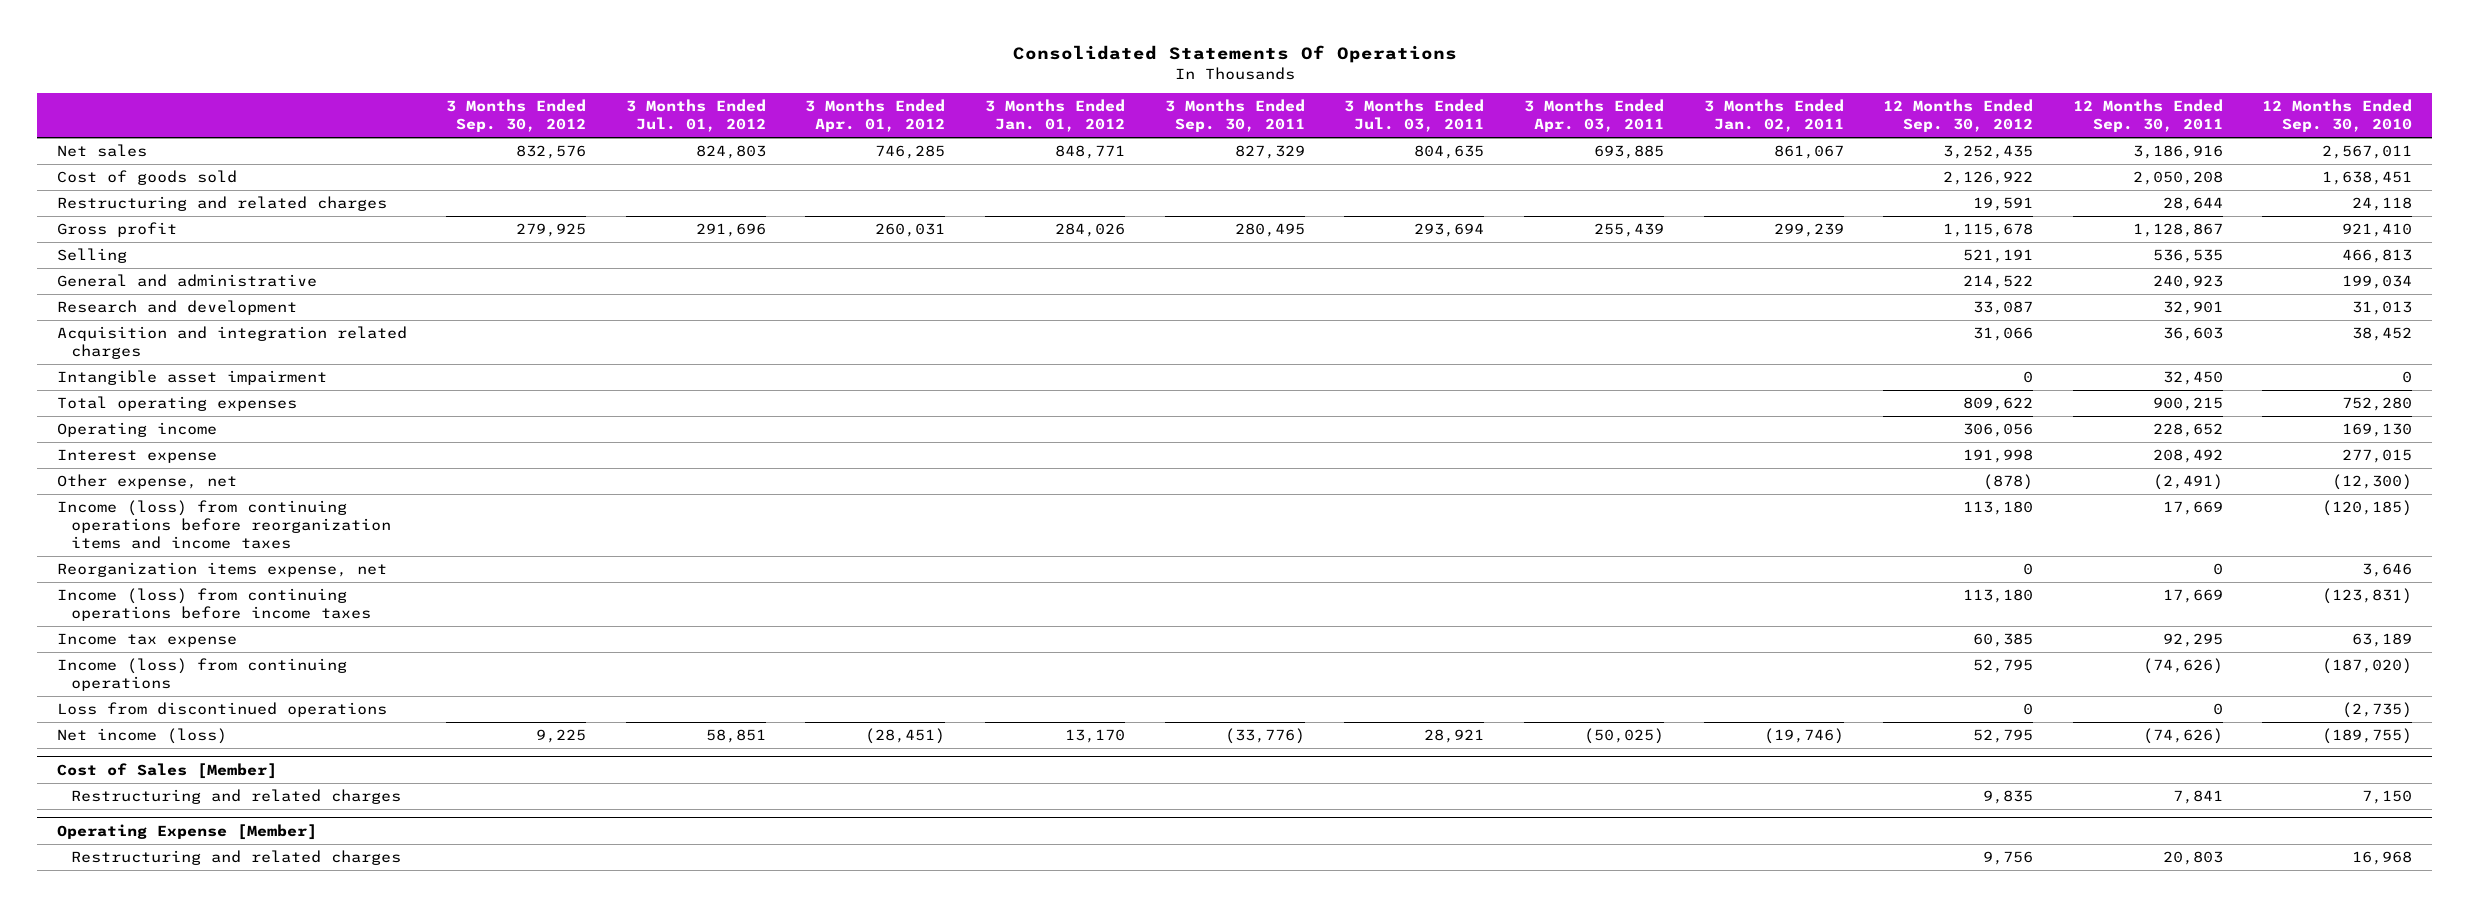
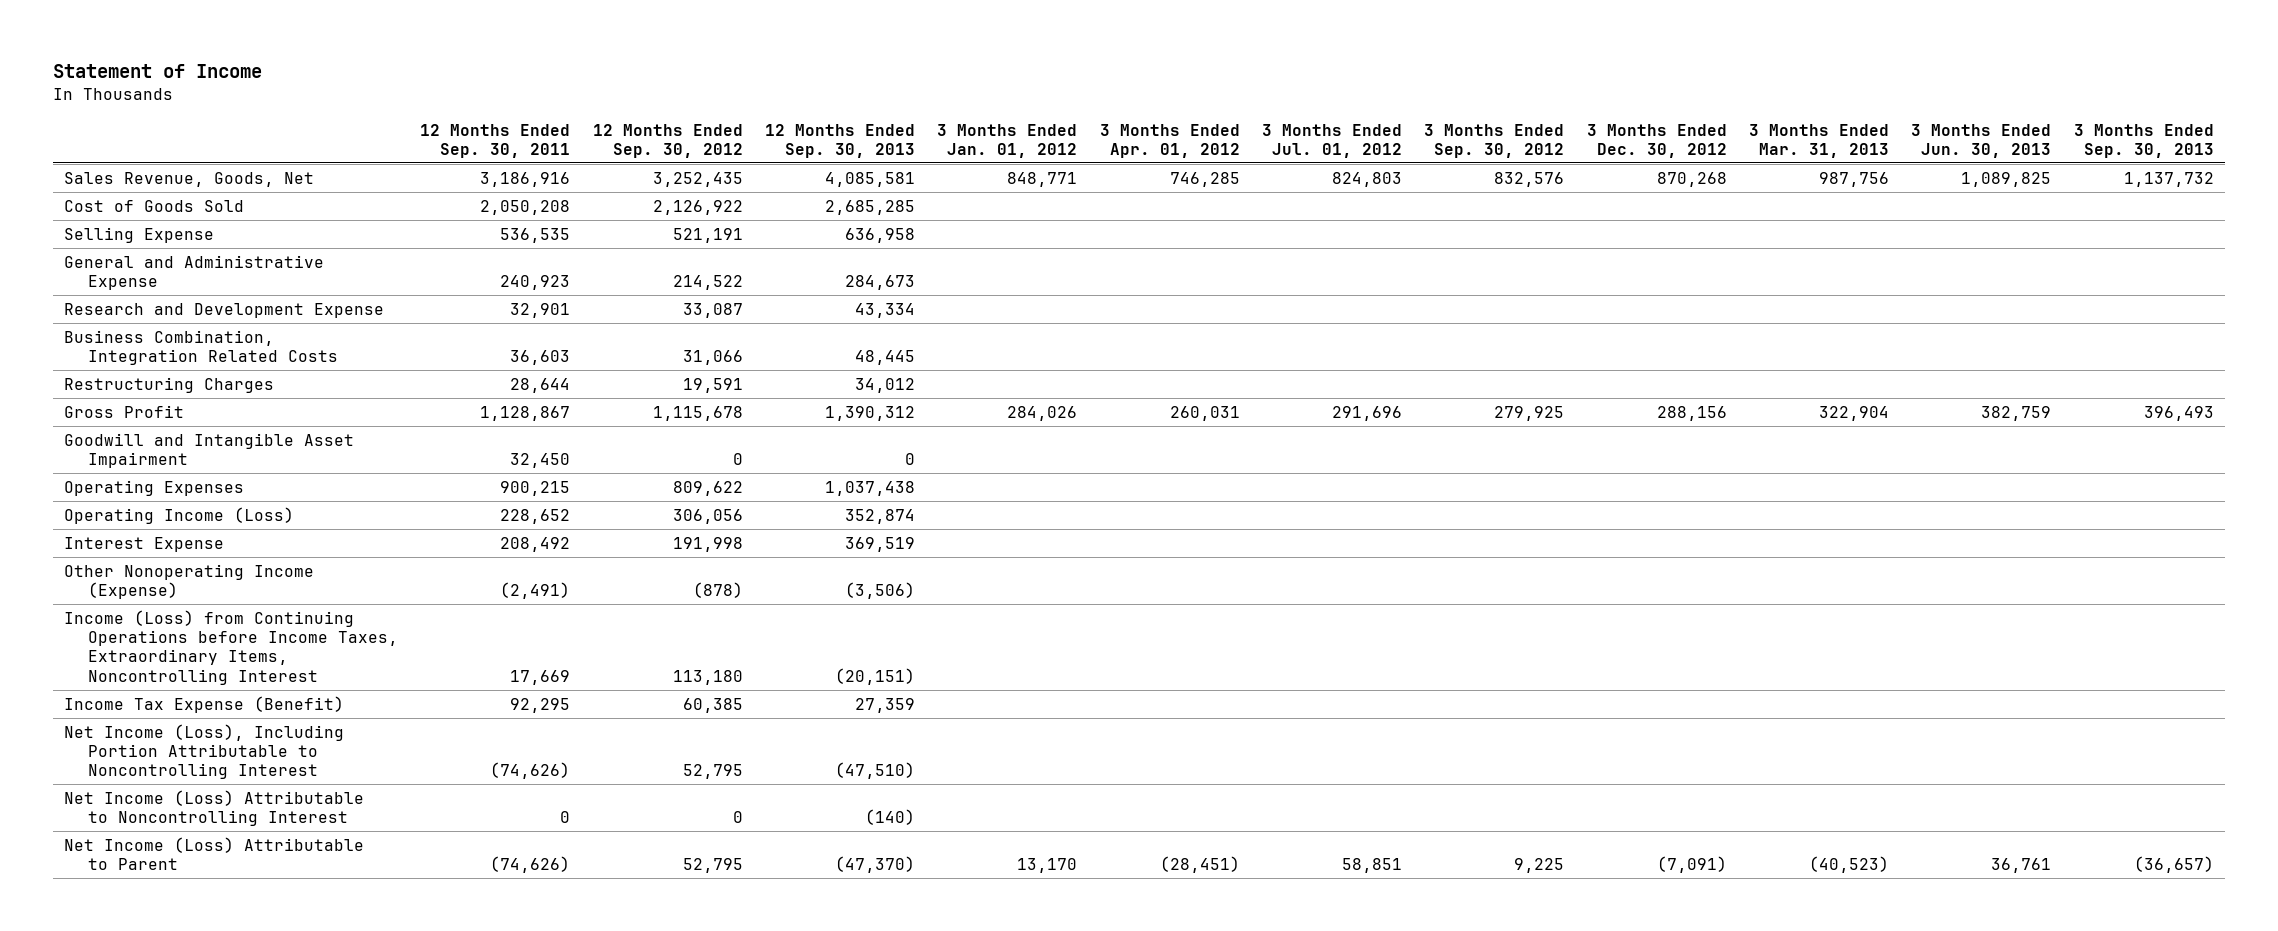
- Consolidated Statements Of Operations
+ Statement of Income
- | 3 Months Ended Sep. 30, 2012 | 3 Months Ended Jul. 01, 2012 | 3 Months Ended Apr. 01, 2012 | 3 Months Ended Jan. 01, 2012 | 3 Months Ended Sep. 30, 2011 | 3 Months Ended Jul. 03, 2011 | 3 Months Ended Apr. 03, 2011 | 3 Months Ended Jan. 02, 2011 | 12 Months Ended Sep. 30, 2012 | 12 Months Ended Sep. 30, 2011 | 12 Months Ended Sep. 30, 2010
+ | 12 Months Ended Sep. 30, 2011 | 12 Months Ended Sep. 30, 2012 | 12 Months Ended Sep. 30, 2013 | 3 Months Ended Jan. 01, 2012 | 3 Months Ended Apr. 01, 2012 | 3 Months Ended Jul. 01, 2012 | 3 Months Ended Sep. 30, 2012 | 3 Months Ended Dec. 30, 2012 | 3 Months Ended Mar. 31, 2013 | 3 Months Ended Jun. 30, 2013 | 3 Months Ended Sep. 30, 2013
- Net sales | 832,576 | 824,803 | 746,285 | 848,771 | 827,329 | 804,635 | 693,885 | 861,067 | 3,252,435 | 3,186,916 | 2,567,011
- Cost of goods sold | | | | | | | | | 2,126,922 | 2,050,208 | 1,638,451
- Restructuring and related charges | | | | | | | | | 19,591 | 28,644 | 24,118
- Gross profit | 279,925 | 291,696 | 260,031 | 284,026 | 280,495 | 293,694 | 255,439 | 299,239 | 1,115,678 | 1,128,867 | 921,410
- Selling | | | | | | | | | 521,191 | 536,535 | 466,813
- General and administrative | | | | | | | | | 214,522 | 240,923 | 199,034
- Research and development | | | | | | | | | 33,087 | 32,901 | 31,013
- Acquisition and integration related charges | | | | | | | | | 31,066 | 36,603 | 38,452
- Intangible asset impairment | | | | | | | | | 0 | 32,450 | 0
- Total operating expenses | | | | | | | | | 809,622 | 900,215 | 752,280
- Operating income | | | | | | | | | 306,056 | 228,652 | 169,130
- Interest expense | | | | | | | | | 191,998 | 208,492 | 277,015
- Other expense, net | | | | | | | | | (878) | (2,491) | (12,300)
- Income (loss) from continuing operations before reorganization items and income taxes | | | | | | | | | 113,180 | 17,669 | (120,185)
- Reorganization items expense, net | | | | | | | | | 0 | 0 | 3,646
- Income (loss) from continuing operations before income taxes | | | | | | | | | 113,180 | 17,669 | (123,831)
- Income tax expense | | | | | | | | | 60,385 | 92,295 | 63,189
- Income (loss) from continuing operations | | | | | | | | | 52,795 | (74,626) | (187,020)
- Loss from discontinued operations | | | | | | | | | 0 | 0 | (2,735)
- Net income (loss) | 9,225 | 58,851 | (28,451) | 13,170 | (33,776) | 28,921 | (50,025) | (19,746) | 52,795 | (74,626) | (189,755)
- Cost of Sales [Member]
- Restructuring and related charges | | | | | | | | | 9,835 | 7,841 | 7,150
- Operating Expense [Member]
- Restructuring and related charges | | | | | | | | | 9,756 | 20,803 | 16,968
+ Sales Revenue, Goods, Net | 3,186,916 | 3,252,435 | 4,085,581 | 848,771 | 746,285 | 824,803 | 832,576 | 870,268 | 987,756 | 1,089,825 | 1,137,732
+ Cost of Goods Sold | 2,050,208 | 2,126,922 | 2,685,285 | | | | | | | |
+ Selling Expense | 536,535 | 521,191 | 636,958 | | | | | | | |
+ General and Administrative Expense | 240,923 | 214,522 | 284,673 | | | | | | | |
+ Research and Development Expense | 32,901 | 33,087 | 43,334 | | | | | | | |
+ Business Combination, Integration Related Costs | 36,603 | 31,066 | 48,445 | | | | | | | |
+ Restructuring Charges | 28,644 | 19,591 | 34,012 | | | | | | | |
+ Gross Profit | 1,128,867 | 1,115,678 | 1,390,312 | 284,026 | 260,031 | 291,696 | 279,925 | 288,156 | 322,904 | 382,759 | 396,493
+ Goodwill and Intangible Asset Impairment | 32,450 | 0 | 0 | | | | | | | |
+ Operating Expenses | 900,215 | 809,622 | 1,037,438 | | | | | | | |
+ Operating Income (Loss) | 228,652 | 306,056 | 352,874 | | | | | | | |
+ Interest Expense | 208,492 | 191,998 | 369,519 | | | | | | | |
+ Other Nonoperating Income (Expense) | (2,491) | (878) | (3,506) | | | | | | | |
+ Income (Loss) from Continuing Operations before Income Taxes, Extraordinary Items, Noncontrolling Interest | 17,669 | 113,180 | (20,151) | | | | | | | |
+ Income Tax Expense (Benefit) | 92,295 | 60,385 | 27,359 | | | | | | | |
+ Net Income (Loss), Including Portion Attributable to Noncontrolling Interest | (74,626) | 52,795 | (47,510) | | | | | | | |
+ Net Income (Loss) Attributable to Noncontrolling Interest | 0 | 0 | (140) | | | | | | | |
+ Net Income (Loss) Attributable to Parent | (74,626) | 52,795 | (47,370) | 13,170 | (28,451) | 58,851 | 9,225 | (7,091) | (40,523) | 36,761 | (36,657)

